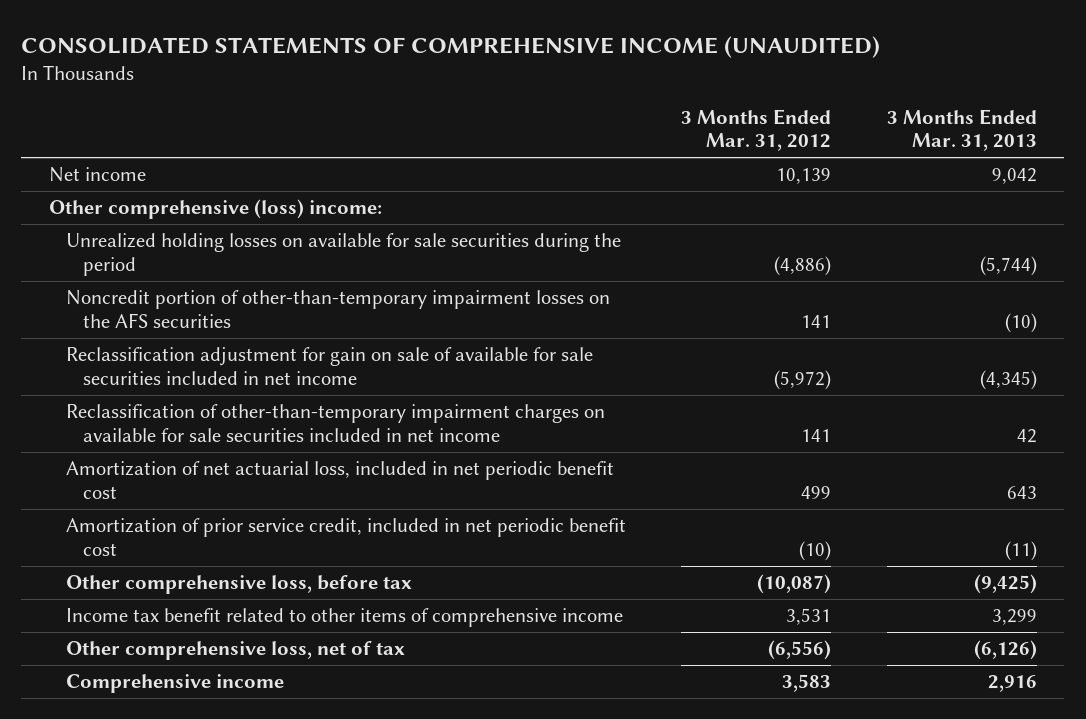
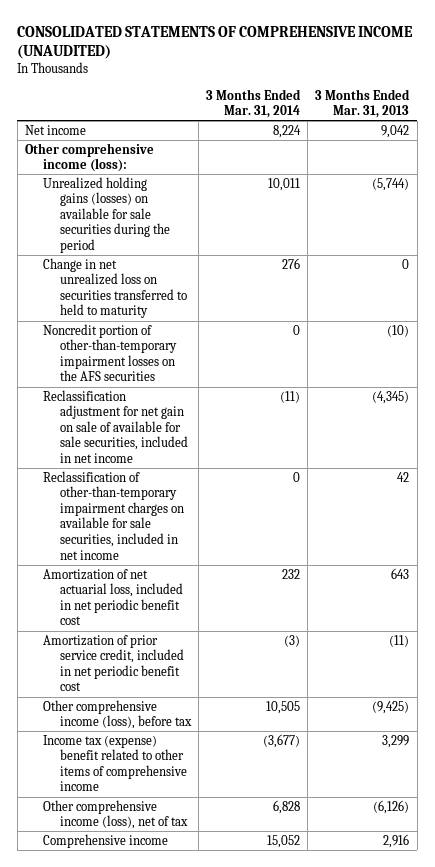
- | 3 Months Ended Mar. 31, 2012 | 3 Months Ended Mar. 31, 2013
+ | 3 Months Ended Mar. 31, 2014 | 3 Months Ended Mar. 31, 2013
- Other comprehensive (loss) income:
- Unrealized holding losses on available for sale securities during the period | (4,886) | (5,744)
+ Other comprehensive income (loss):
+ Unrealized holding gains (losses) on available for sale securities during the period | 10,011 | (5,744)
+ Change in net unrealized loss on securities transferred to held to maturity | 276 | 0
- Reclassification adjustment for gain on sale of available for sale securities included in net income | (5,972) | (4,345)
- Reclassification of other-than-temporary impairment charges on available for sale securities included in net income | 141 | 42
+ Reclassification adjustment for net gain on sale of available for sale securities, included in net income | (11) | (4,345)
+ Reclassification of other-than-temporary impairment charges on available for sale securities, included in net income | 0 | 42
- Other comprehensive loss, before tax | (10,087) | (9,425)
- Income tax benefit related to other items of comprehensive income | 3,531 | 3,299
- Other comprehensive loss, net of tax | (6,556) | (6,126)
+ Other comprehensive income (loss), before tax | 10,505 | (9,425)
+ Income tax (expense) benefit related to other items of comprehensive income | (3,677) | 3,299
+ Other comprehensive income (loss), net of tax | 6,828 | (6,126)

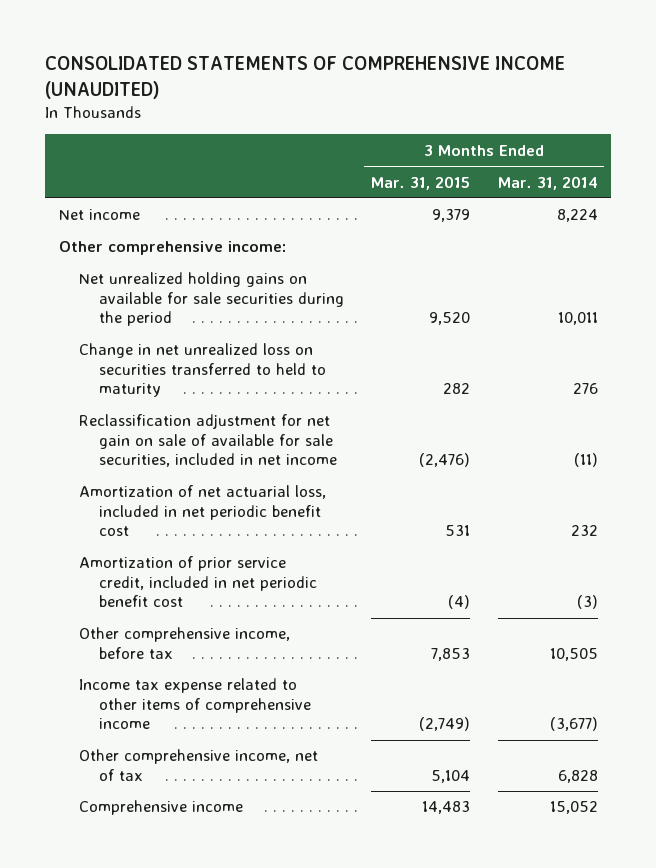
- | 3 Months Ended Mar. 31, 2014 | 3 Months Ended Mar. 31, 2013
+ | 3 Months Ended Mar. 31, 2015 | 3 Months Ended Mar. 31, 2014
- Other comprehensive income (loss):
- Unrealized holding gains (losses) on available for sale securities during the period | 10,011 | (5,744)
+ Other comprehensive income:
+ Net unrealized holding gains on available for sale securities during the period | 9,520 | 10,011
- Noncredit portion of other-than-temporary impairment losses on the AFS securities | 0 | (10)
- Reclassification of other-than-temporary impairment charges on available for sale securities, included in net income | 0 | 42
- Other comprehensive income (loss), before tax | 10,505 | (9,425)
- Income tax (expense) benefit related to other items of comprehensive income | (3,677) | 3,299
- Other comprehensive income (loss), net of tax | 6,828 | (6,126)
+ Other comprehensive income, before tax | 7,853 | 10,505
+ Income tax expense related to other items of comprehensive income | (2,749) | (3,677)
+ Other comprehensive income, net of tax | 5,104 | 6,828

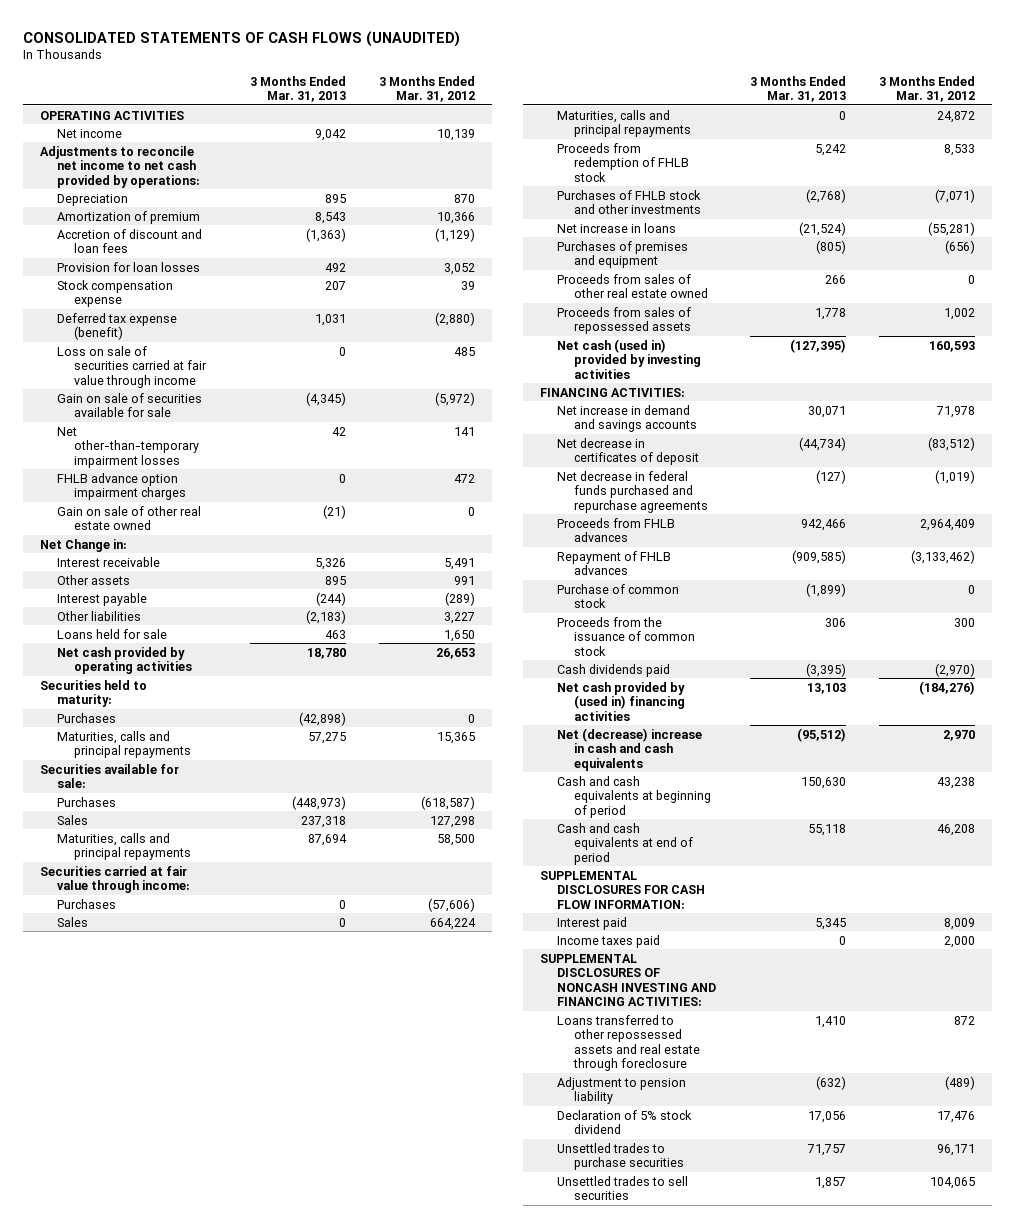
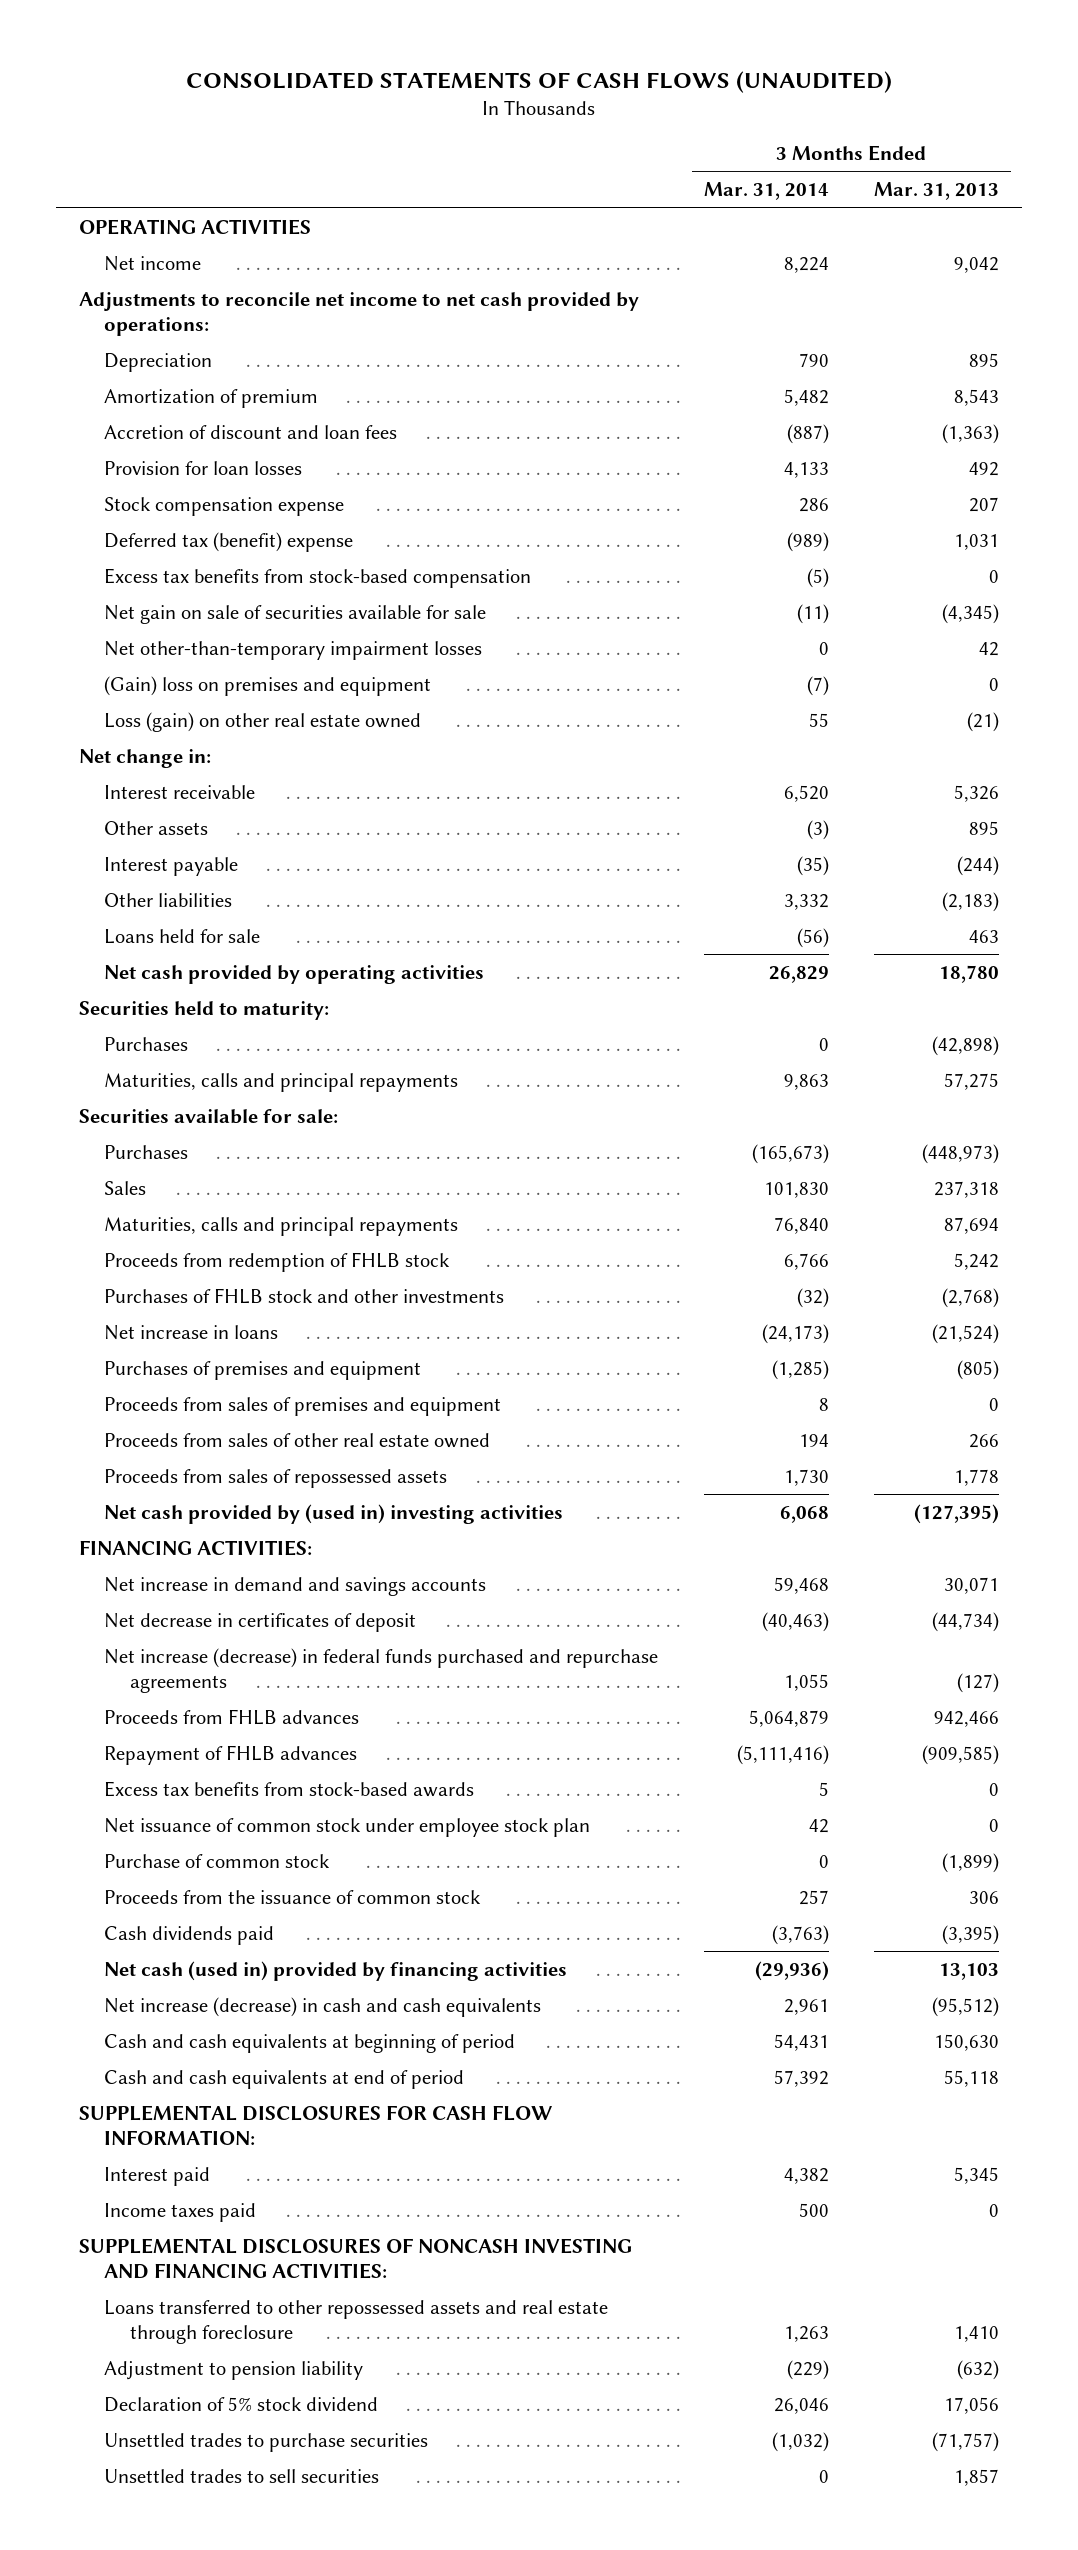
- | 3 Months Ended Mar. 31, 2013 | 3 Months Ended Mar. 31, 2012
+ | 3 Months Ended Mar. 31, 2014 | 3 Months Ended Mar. 31, 2013
- Deferred tax expense (benefit) | 1,031 | (2,880)
- Loss on sale of securities carried at fair value through income | 0 | 485
- Gain on sale of securities available for sale | (4,345) | (5,972)
+ Deferred tax (benefit) expense | (989) | 1,031
+ Excess tax benefits from stock-based compensation | (5) | 0
+ Net gain on sale of securities available for sale | (11) | (4,345)
- FHLB advance option impairment charges | 0 | 472
- Gain on sale of other real estate owned | (21) | 0
- Net Change in:
+ (Gain) loss on premises and equipment | (7) | 0
+ Loss (gain) on other real estate owned | 55 | (21)
+ Net change in:
- Securities carried at fair value through income:
- Purchases | 0 | (57,606)
- Sales | 0 | 664,224
- Maturities, calls and principal repayments | 0 | 24,872
+ Proceeds from sales of premises and equipment | 8 | 0
- Net cash (used in) provided by investing activities | (127,395) | 160,593
+ Net cash provided by (used in) investing activities | 6,068 | (127,395)
- Net decrease in federal funds purchased and repurchase agreements | (127) | (1,019)
+ Net increase (decrease) in federal funds purchased and repurchase agreements | 1,055 | (127)
+ Excess tax benefits from stock-based awards | 5 | 0
+ Net issuance of common stock under employee stock plan | 42 | 0
- Net cash provided by (used in) financing activities | 13,103 | (184,276)
- Net (decrease) increase in cash and cash equivalents | (95,512) | 2,970
+ Net cash (used in) provided by financing activities | (29,936) | 13,103
+ Net increase (decrease) in cash and cash equivalents | 2,961 | (95,512)
- Unsettled trades to purchase securities | 71,757 | 96,171
+ Unsettled trades to purchase securities | (1,032) | (71,757)

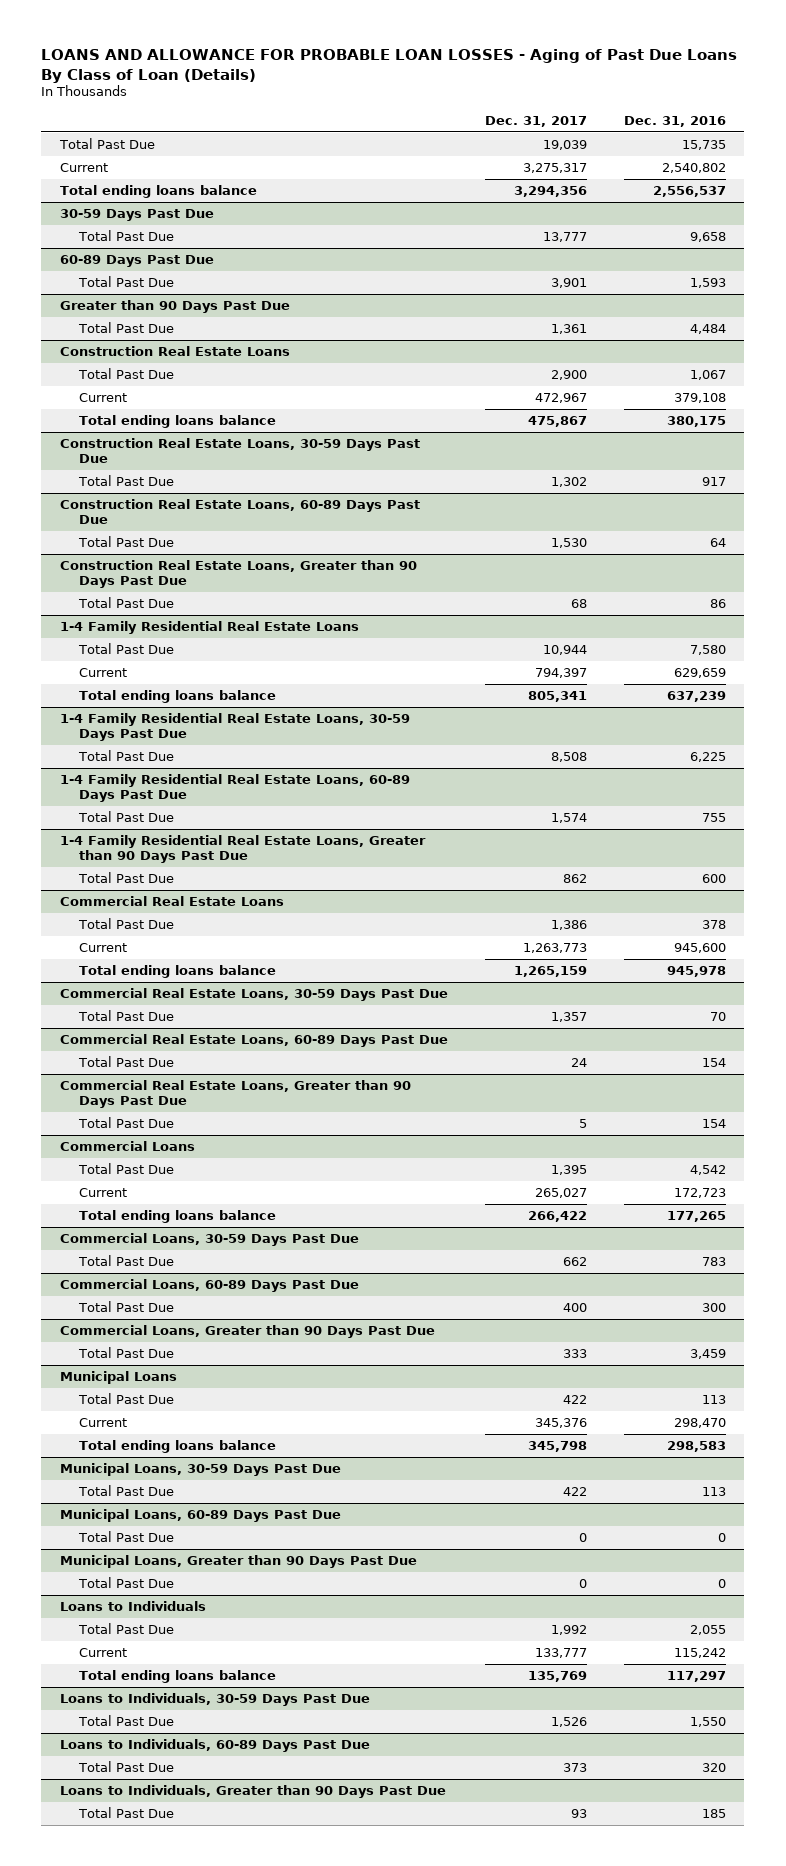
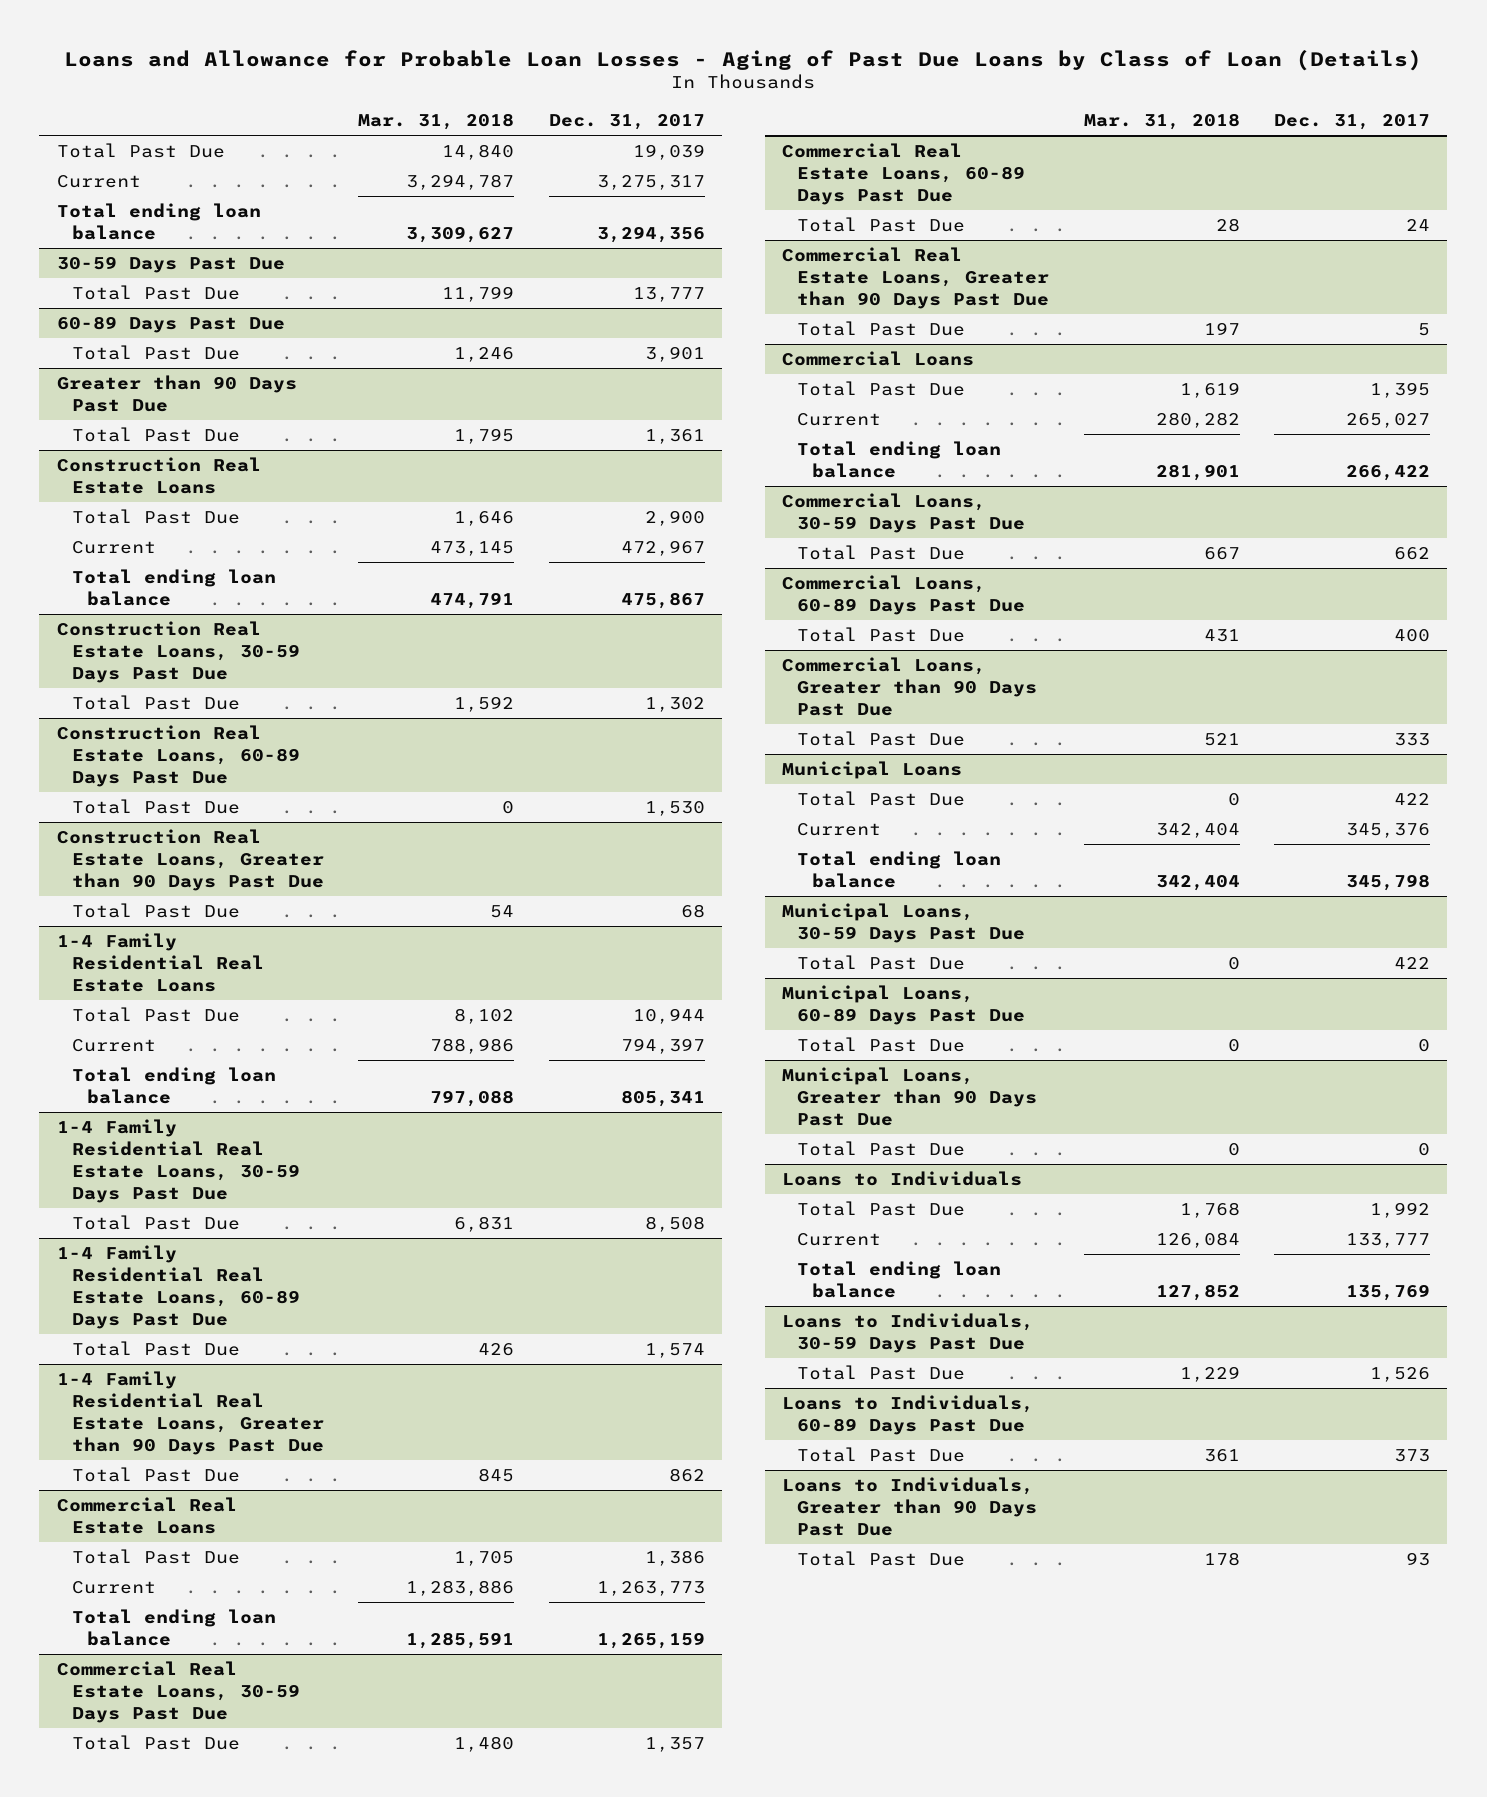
- LOANS AND ALLOWANCE FOR PROBABLE LOAN LOSSES - Aging of Past Due Loans By Class of Loan (Details)
+ Loans and Allowance for Probable Loan Losses - Aging of Past Due Loans by Class of Loan (Details)
- | Dec. 31, 2017 | Dec. 31, 2016
+ | Mar. 31, 2018 | Dec. 31, 2017
- Total ending loans balance | 3,294,356 | 2,556,537
+ Total ending loan balance | 3,309,627 | 3,294,356
@ Construction Real Estate Loans
- Total ending loans balance | 475,867 | 380,175
+ Total ending loan balance | 474,791 | 475,867
@ 1-4 Family Residential Real Estate Loans
- Total ending loans balance | 805,341 | 637,239
+ Total ending loan balance | 797,088 | 805,341
@ Commercial Real Estate Loans
- Total ending loans balance | 1,265,159 | 945,978
+ Total ending loan balance | 1,285,591 | 1,265,159
@ Commercial Loans
- Total ending loans balance | 266,422 | 177,265
+ Total ending loan balance | 281,901 | 266,422
@ Municipal Loans
- Total ending loans balance | 345,798 | 298,583
+ Total ending loan balance | 342,404 | 345,798
@ Loans to Individuals
- Total ending loans balance | 135,769 | 117,297
+ Total ending loan balance | 127,852 | 135,769

